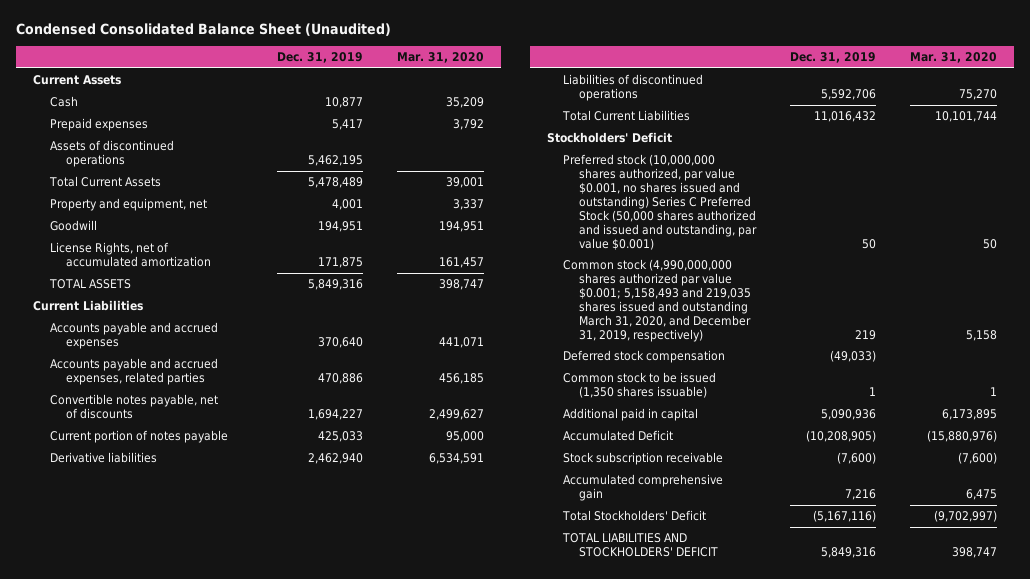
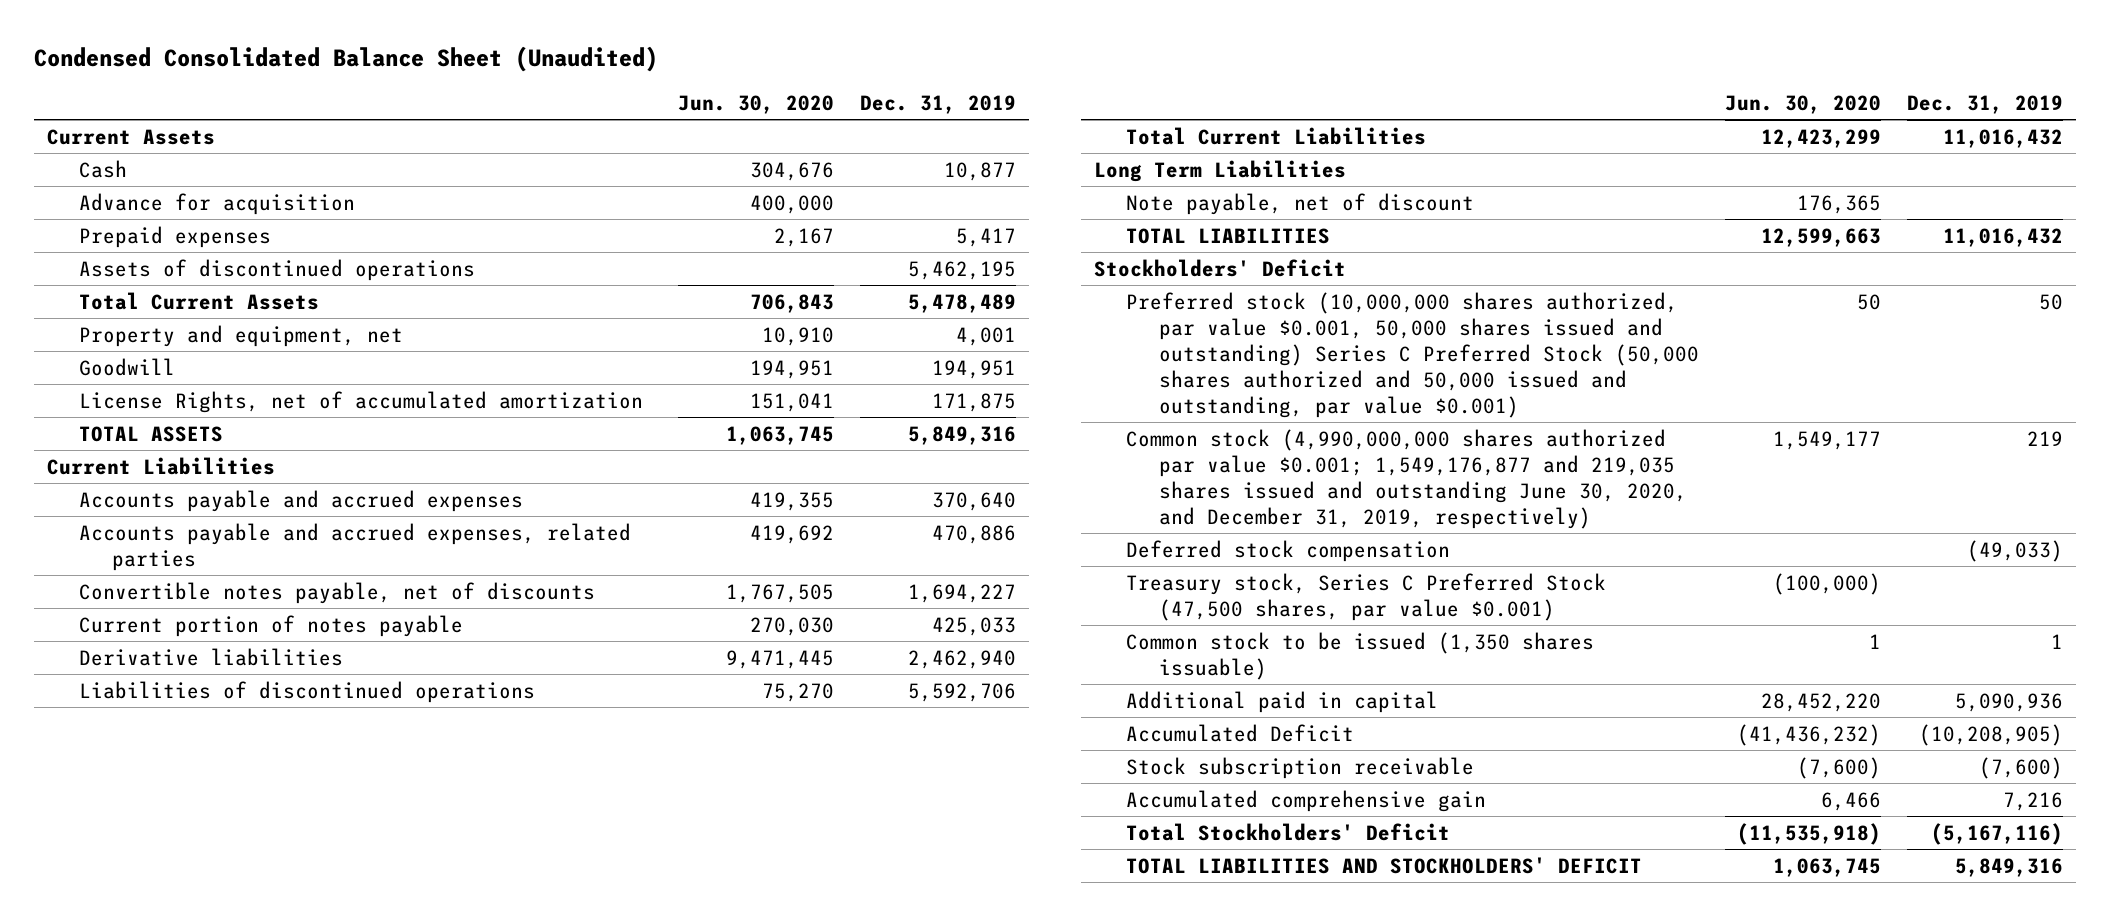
- | Dec. 31, 2019 | Mar. 31, 2020
+ | Jun. 30, 2020 | Dec. 31, 2019
+ Advance for acquisition | 400,000 |
+ Long Term Liabilities
+ Note payable, net of discount | 176,365 |
+ TOTAL LIABILITIES | 12,599,663 | 11,016,432
- Preferred stock (10,000,000 shares authorized, par value $0.001, no shares issued and outstanding) Series C Preferred Stock (50,000 shares authorized and issued and outstanding, par value $0.001) | 50 | 50
- Common stock (4,990,000,000 shares authorized par value $0.001; 5,158,493 and 219,035 shares issued and outstanding March 31, 2020, and December 31, 2019, respectively) | 219 | 5,158
+ Preferred stock (10,000,000 shares authorized, par value $0.001, 50,000 shares issued and outstanding) Series C Preferred Stock (50,000 shares authorized and 50,000 issued and outstanding, par value $0.001) | 50 | 50
+ Common stock (4,990,000,000 shares authorized par value $0.001; 1,549,176,877 and 219,035 shares issued and outstanding June 30, 2020, and December 31, 2019, respectively) | 1,549,177 | 219
+ Treasury stock, Series C Preferred Stock (47,500 shares, par value $0.001) | (100,000) |

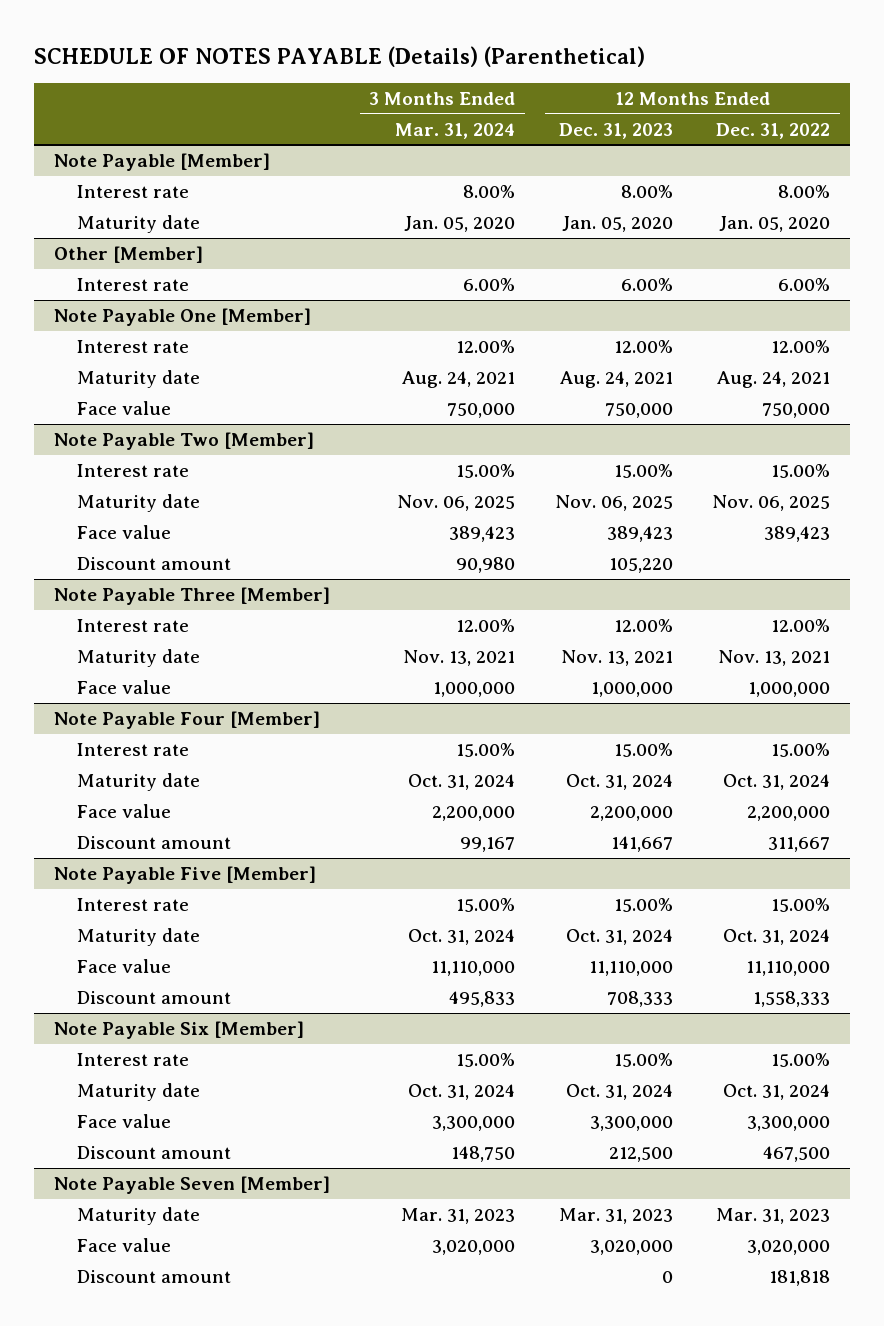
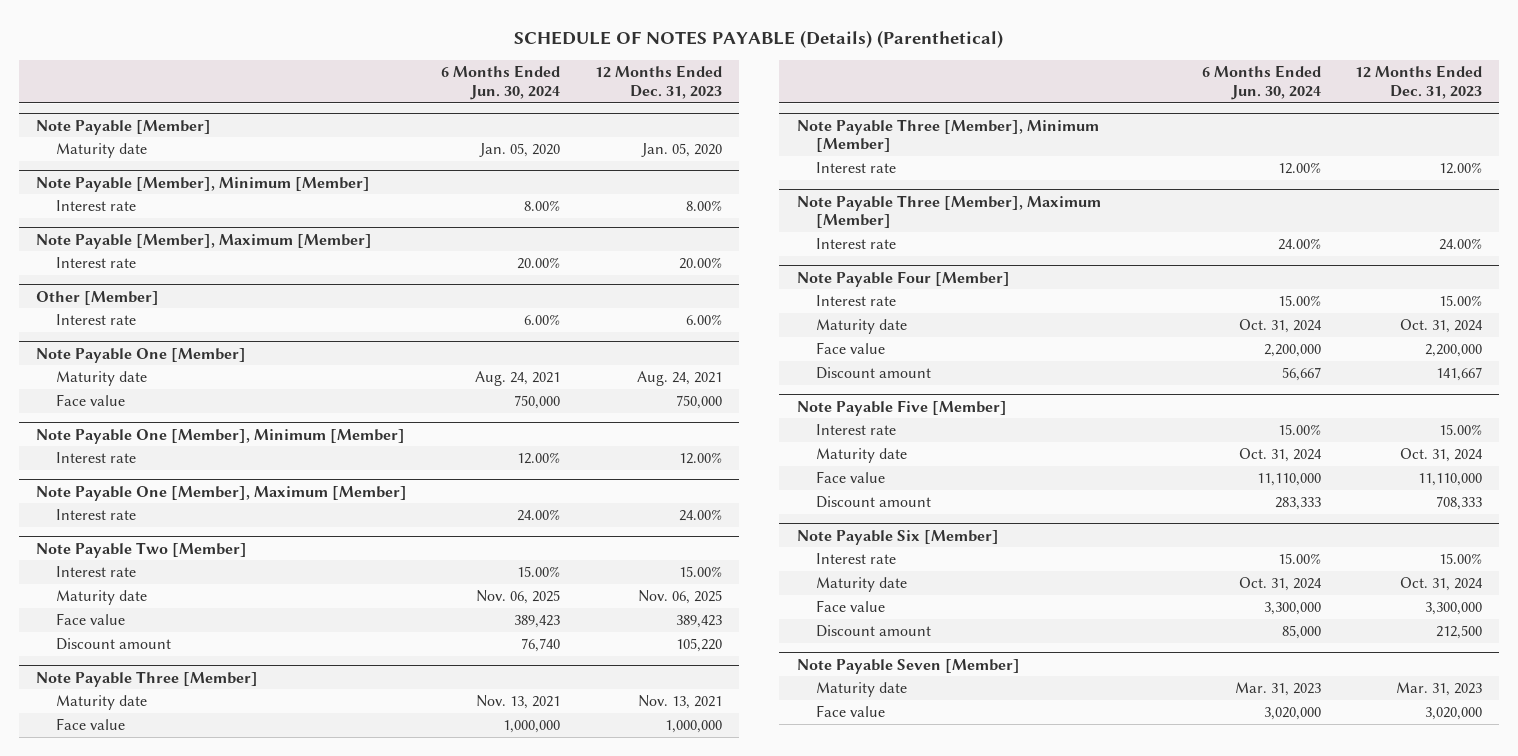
- | 3 Months Ended Mar. 31, 2024 | 12 Months Ended Dec. 31, 2023 | 12 Months Ended Dec. 31, 2022
+ | 6 Months Ended Jun. 30, 2024 | 12 Months Ended Dec. 31, 2023
@ Note Payable [Member]
- Interest rate | 8.00% | 8.00% | 8.00%
+ Note Payable [Member], Minimum [Member]
+ Interest rate | 8.00% | 8.00%
+ Note Payable [Member], Maximum [Member]
+ Interest rate | 20.00% | 20.00%
@ Note Payable One [Member]
- Interest rate | 12.00% | 12.00% | 12.00%
+ Note Payable One [Member], Minimum [Member]
+ Interest rate | 12.00% | 12.00%
+ Note Payable One [Member], Maximum [Member]
+ Interest rate | 24.00% | 24.00%
@ Note Payable Three [Member]
- Interest rate | 12.00% | 12.00% | 12.00%
+ Note Payable Three [Member], Minimum [Member]
+ Interest rate | 12.00% | 12.00%
+ Note Payable Three [Member], Maximum [Member]
+ Interest rate | 24.00% | 24.00%
@ Note Payable Seven [Member]
- Discount amount | | 0 | 181,818

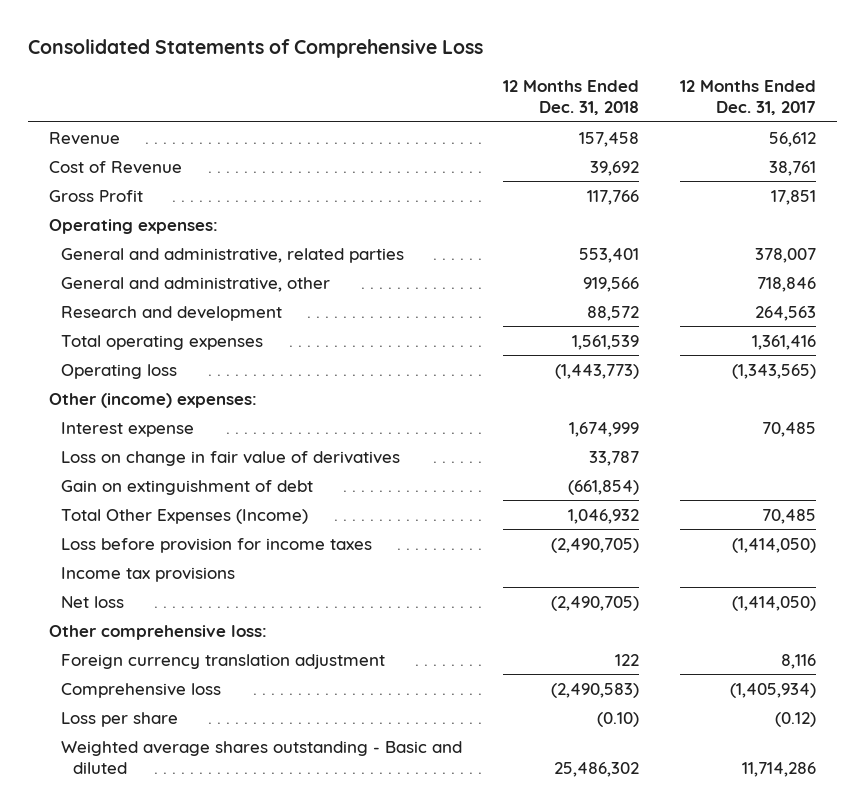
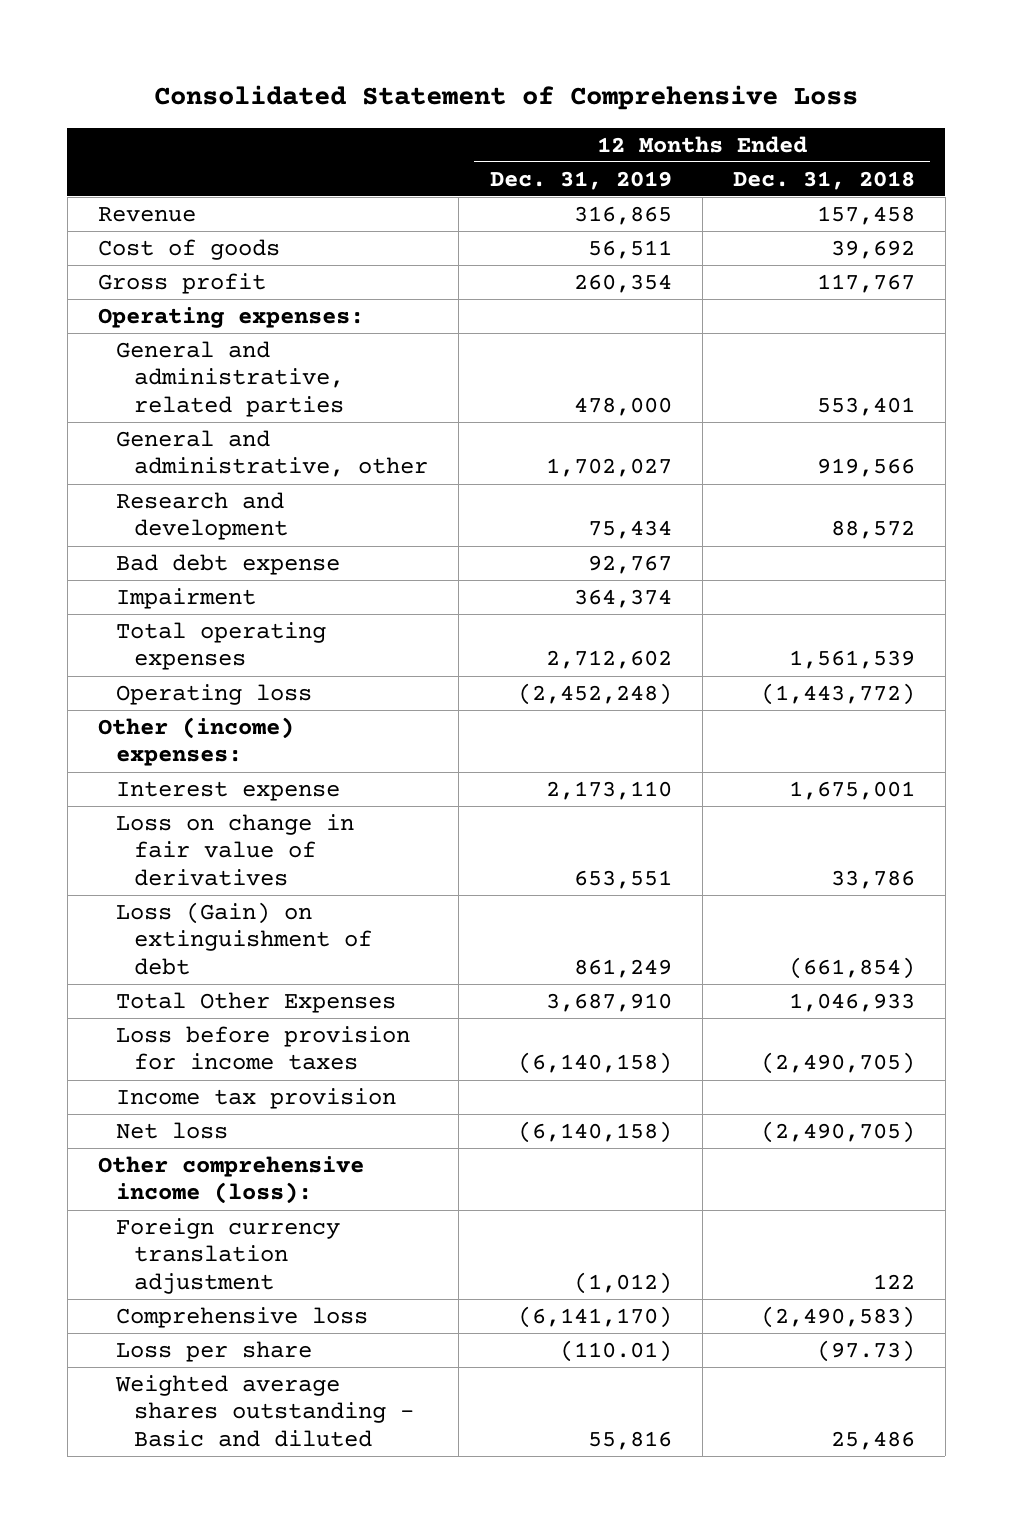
- Consolidated Statements of Comprehensive Loss
+ Consolidated Statement of Comprehensive Loss
- | 12 Months Ended Dec. 31, 2018 | 12 Months Ended Dec. 31, 2017
+ | 12 Months Ended Dec. 31, 2019 | 12 Months Ended Dec. 31, 2018
- Cost of Revenue | 39,692 | 38,761
- Gross Profit | 117,766 | 17,851
+ Cost of goods | 56,511 | 39,692
+ Gross profit | 260,354 | 117,767
+ Bad debt expense | 92,767 |
+ Impairment | 364,374 |
- Operating loss | (1,443,773) | (1,343,565)
+ Operating loss | (2,452,248) | (1,443,772)
- Interest expense | 1,674,999 | 70,485
- Loss on change in fair value of derivatives | 33,787 |
- Gain on extinguishment of debt | (661,854) |
- Total Other Expenses (Income) | 1,046,932 | 70,485
+ Interest expense | 2,173,110 | 1,675,001
+ Loss on change in fair value of derivatives | 653,551 | 33,786
+ Loss (Gain) on extinguishment of debt | 861,249 | (661,854)
+ Total Other Expenses | 3,687,910 | 1,046,933
- Income tax provisions
+ Income tax provision
- Other comprehensive loss:
+ Other comprehensive income (loss):
- Loss per share | (0.10) | (0.12)
- Weighted average shares outstanding - Basic and diluted | 25,486,302 | 11,714,286
+ Loss per share | (110.01) | (97.73)
+ Weighted average shares outstanding - Basic and diluted | 55,816 | 25,486

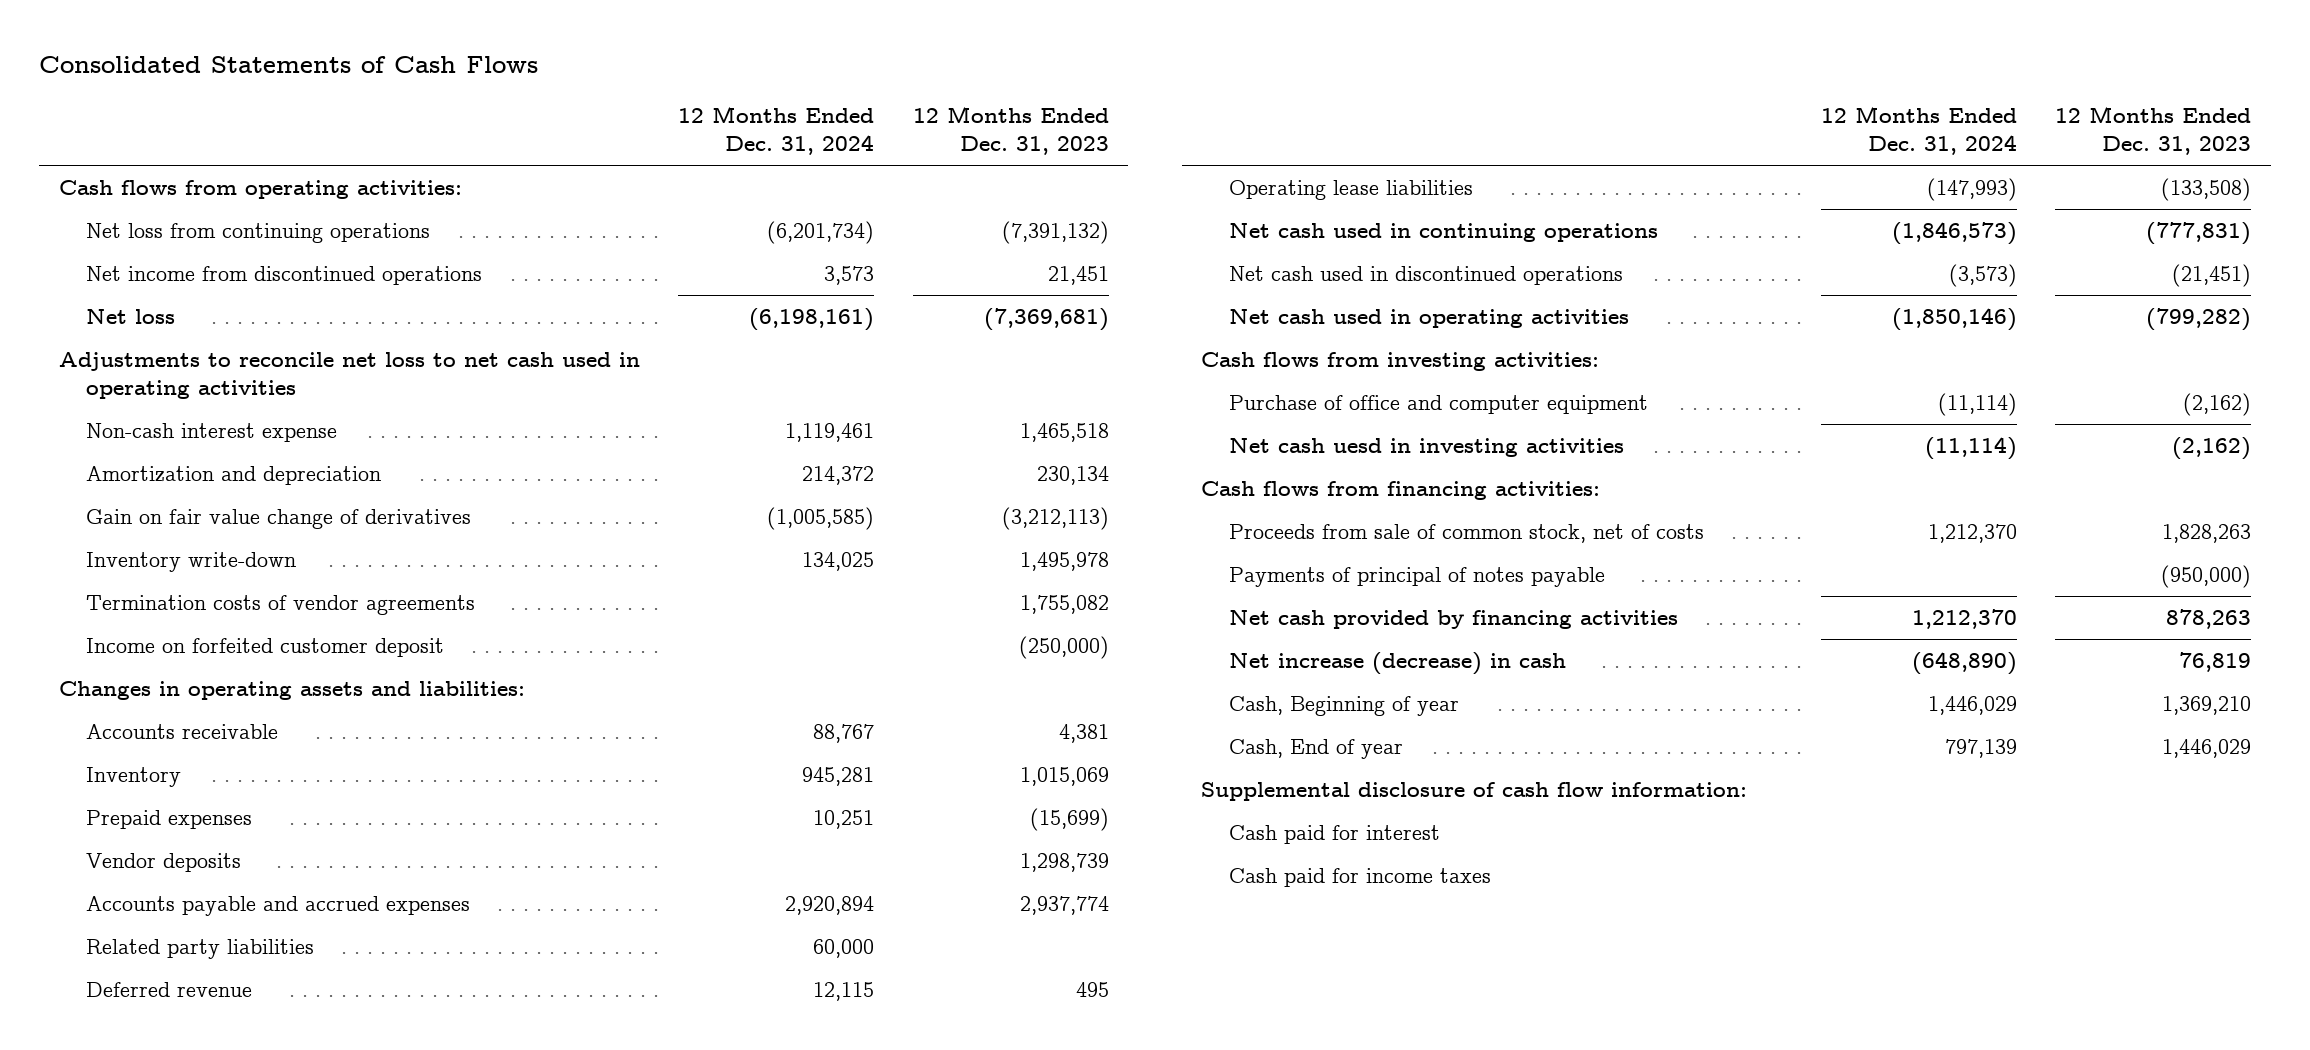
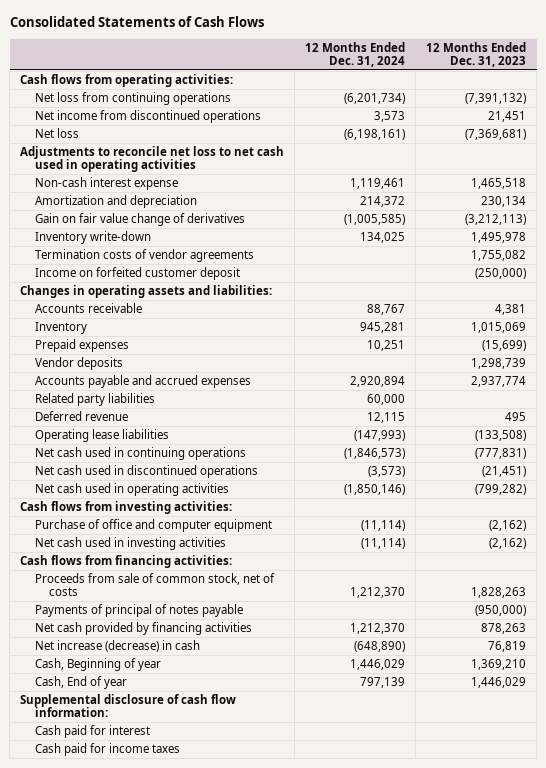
- Net cash uesd in investing activities | (11,114) | (2,162)
+ Net cash used in investing activities | (11,114) | (2,162)

